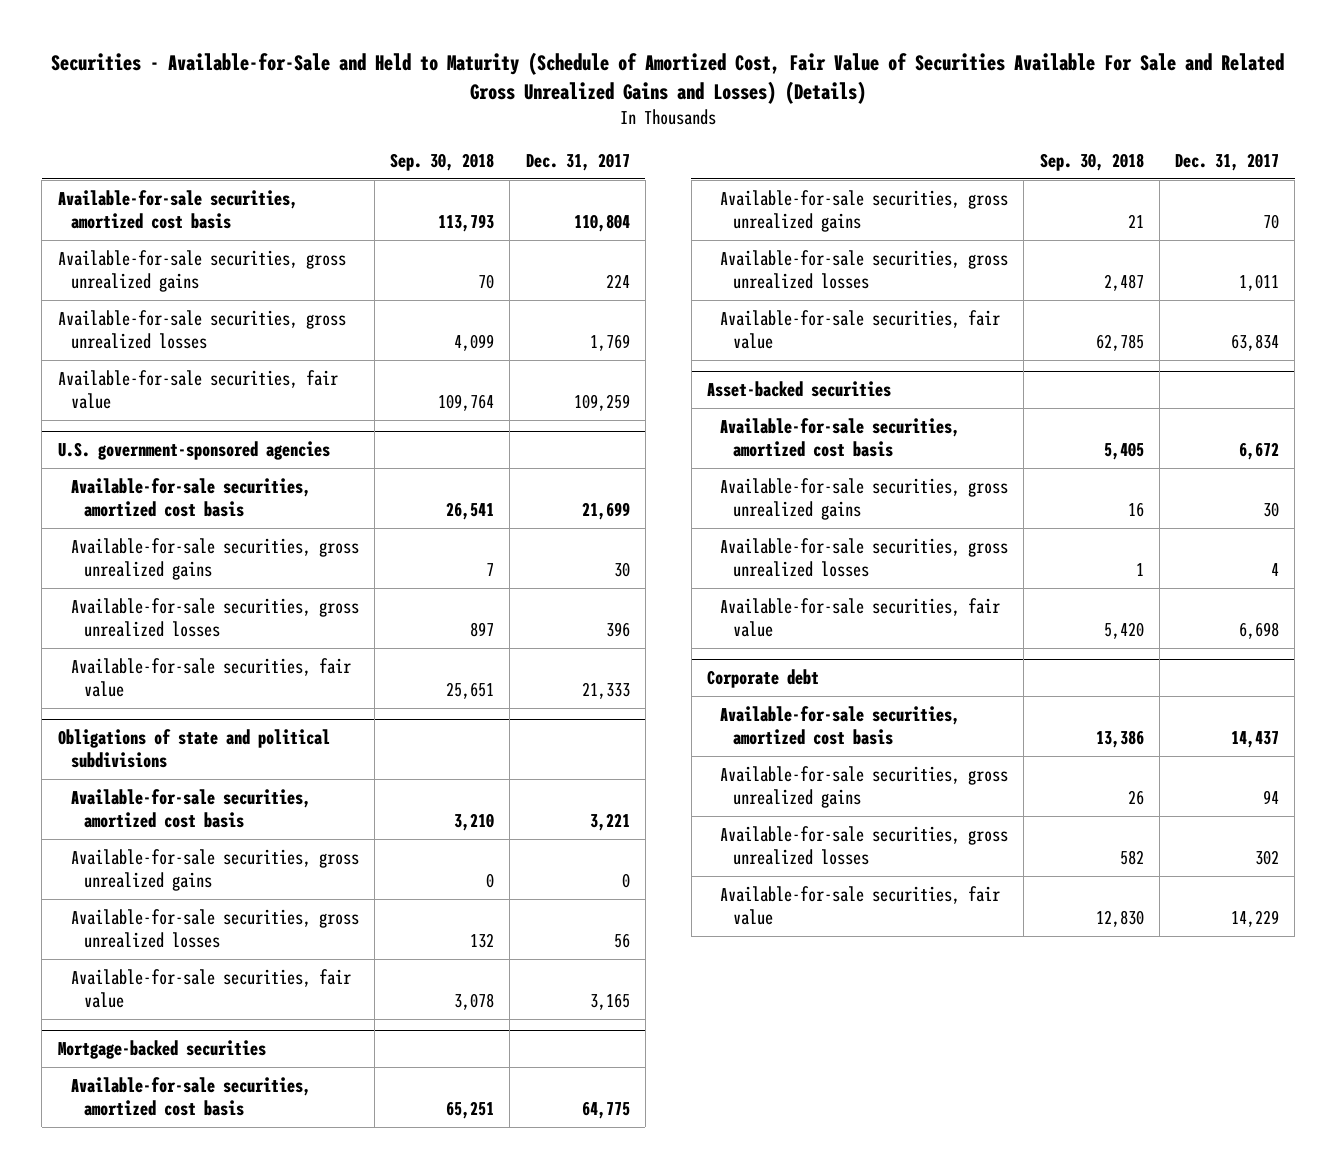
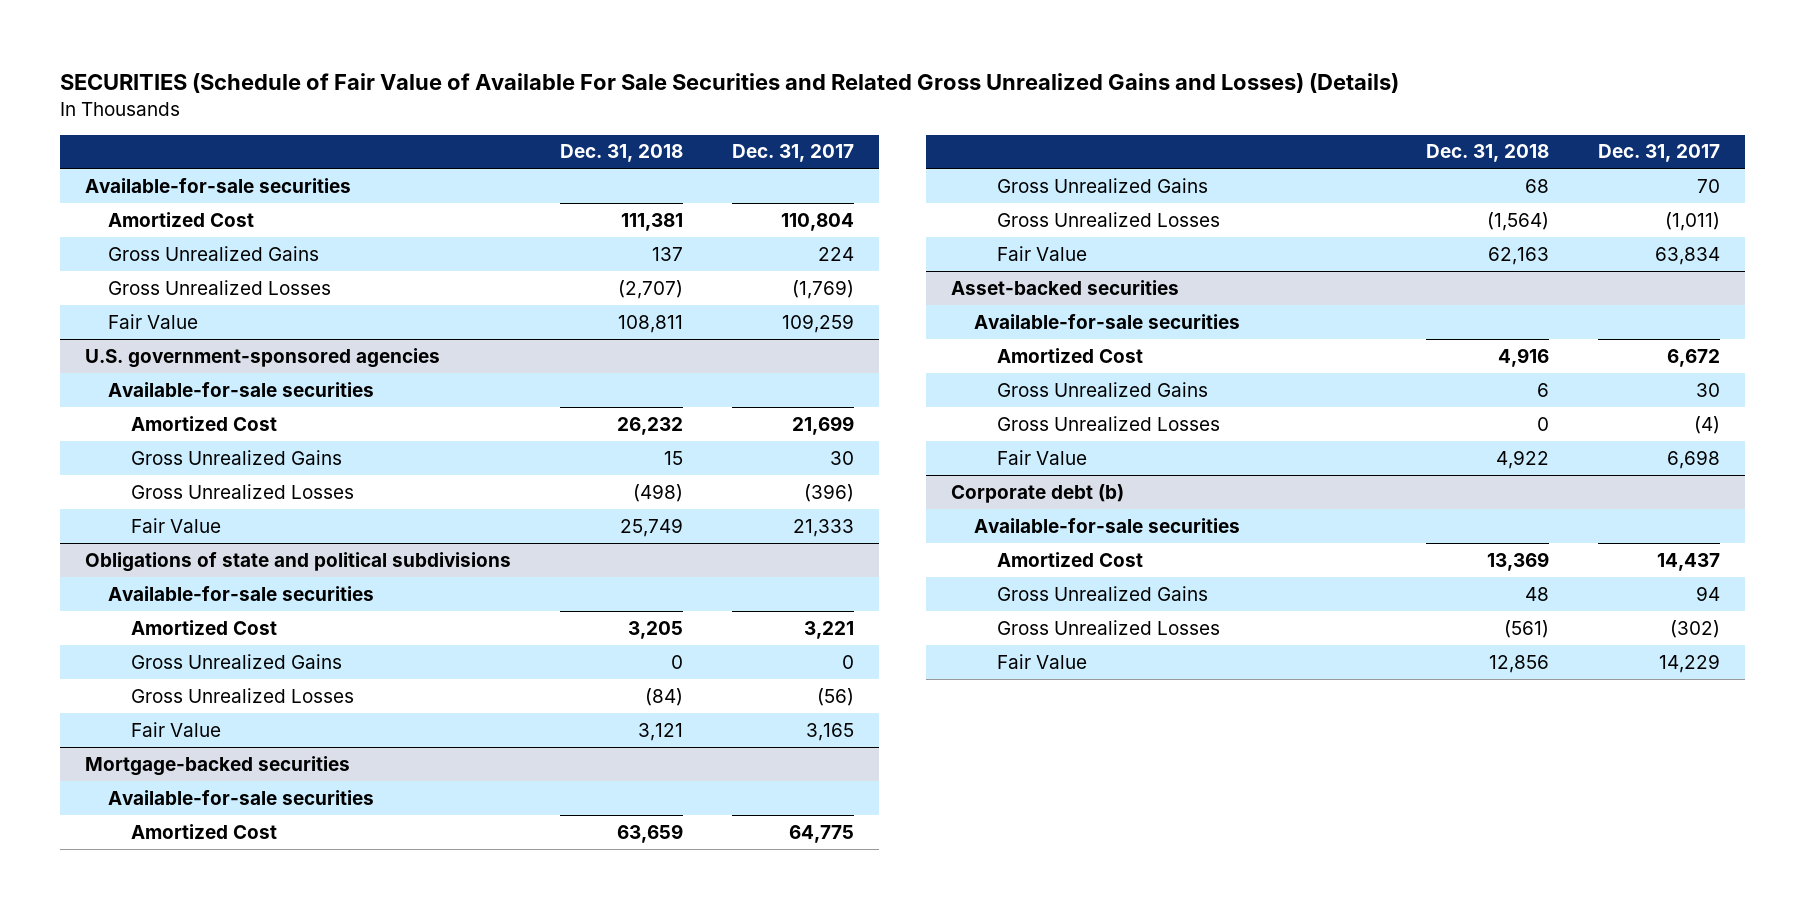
- Securities - Available-for-Sale and Held to Maturity (Schedule of Amortized Cost, Fair Value of Securities Available For Sale and Related Gross Unrealized Gains and Losses) (Details)
+ SECURITIES (Schedule of Fair Value of Available For Sale Securities and Related Gross Unrealized Gains and Losses) (Details)
- | Sep. 30, 2018 | Dec. 31, 2017
+ | Dec. 31, 2018 | Dec. 31, 2017
- Available-for-sale securities, amortized cost basis | 113,793 | 110,804
- Available-for-sale securities, gross unrealized gains | 70 | 224
- Available-for-sale securities, gross unrealized losses | 4,099 | 1,769
- Available-for-sale securities, fair value | 109,764 | 109,259
+ Available-for-sale securities
+ Amortized Cost | 111,381 | 110,804
+ Gross Unrealized Gains | 137 | 224
+ Gross Unrealized Losses | (2,707) | (1,769)
+ Fair Value | 108,811 | 109,259
@ U.S. government-sponsored agencies
- Available-for-sale securities, amortized cost basis | 26,541 | 21,699
- Available-for-sale securities, gross unrealized gains | 7 | 30
- Available-for-sale securities, gross unrealized losses | 897 | 396
- Available-for-sale securities, fair value | 25,651 | 21,333
+ Available-for-sale securities
+ Amortized Cost | 26,232 | 21,699
+ Gross Unrealized Gains | 15 | 30
+ Gross Unrealized Losses | (498) | (396)
+ Fair Value | 25,749 | 21,333
@ Obligations of state and political subdivisions
- Available-for-sale securities, amortized cost basis | 3,210 | 3,221
- Available-for-sale securities, gross unrealized gains | 0 | 0
- Available-for-sale securities, gross unrealized losses | 132 | 56
- Available-for-sale securities, fair value | 3,078 | 3,165
+ Available-for-sale securities
+ Amortized Cost | 3,205 | 3,221
+ Gross Unrealized Gains | 0 | 0
+ Gross Unrealized Losses | (84) | (56)
+ Fair Value | 3,121 | 3,165
@ Mortgage-backed securities
- Available-for-sale securities, amortized cost basis | 65,251 | 64,775
- Available-for-sale securities, gross unrealized gains | 21 | 70
- Available-for-sale securities, gross unrealized losses | 2,487 | 1,011
- Available-for-sale securities, fair value | 62,785 | 63,834
+ Available-for-sale securities
+ Amortized Cost | 63,659 | 64,775
+ Gross Unrealized Gains | 68 | 70
+ Gross Unrealized Losses | (1,564) | (1,011)
+ Fair Value | 62,163 | 63,834
@ Asset-backed securities
- Available-for-sale securities, amortized cost basis | 5,405 | 6,672
- Available-for-sale securities, gross unrealized gains | 16 | 30
- Available-for-sale securities, gross unrealized losses | 1 | 4
- Available-for-sale securities, fair value | 5,420 | 6,698
- Corporate debt
- Available-for-sale securities, amortized cost basis | 13,386 | 14,437
- Available-for-sale securities, gross unrealized gains | 26 | 94
- Available-for-sale securities, gross unrealized losses | 582 | 302
- Available-for-sale securities, fair value | 12,830 | 14,229
@ Asset-backed securities
+ Available-for-sale securities
+ Amortized Cost | 4,916 | 6,672
+ Gross Unrealized Gains | 6 | 30
+ Gross Unrealized Losses | 0 | (4)
+ Fair Value | 4,922 | 6,698
+ Corporate debt (b)
+ Available-for-sale securities
+ Amortized Cost | 13,369 | 14,437
+ Gross Unrealized Gains | 48 | 94
+ Gross Unrealized Losses | (561) | (302)
+ Fair Value | 12,856 | 14,229

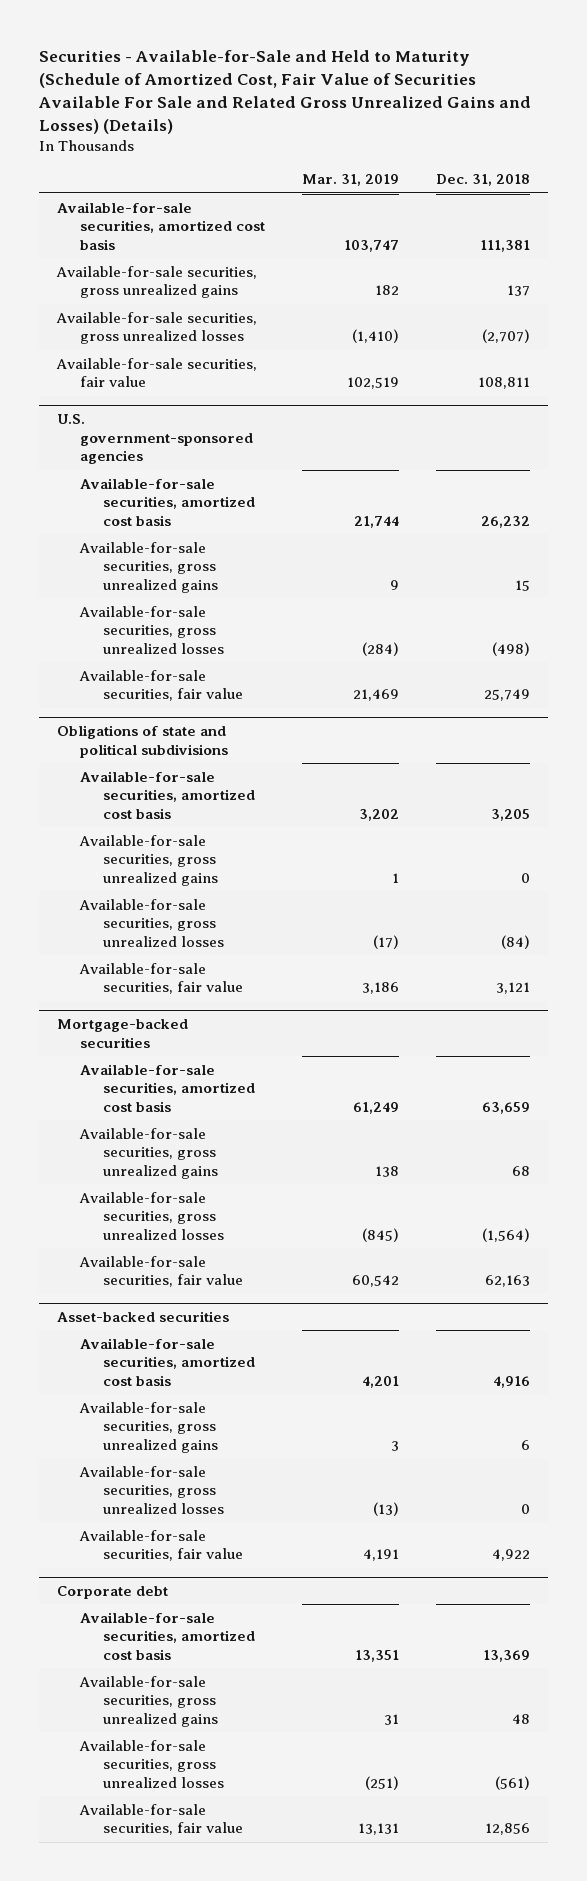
- SECURITIES (Schedule of Fair Value of Available For Sale Securities and Related Gross Unrealized Gains and Losses) (Details)
+ Securities - Available-for-Sale and Held to Maturity (Schedule of Amortized Cost, Fair Value of Securities Available For Sale and Related Gross Unrealized Gains and Losses) (Details)
- | Dec. 31, 2018 | Dec. 31, 2017
+ | Mar. 31, 2019 | Dec. 31, 2018
- Available-for-sale securities
- Amortized Cost | 111,381 | 110,804
- Gross Unrealized Gains | 137 | 224
- Gross Unrealized Losses | (2,707) | (1,769)
- Fair Value | 108,811 | 109,259
+ Available-for-sale securities, amortized cost basis | 103,747 | 111,381
+ Available-for-sale securities, gross unrealized gains | 182 | 137
+ Available-for-sale securities, gross unrealized losses | (1,410) | (2,707)
+ Available-for-sale securities, fair value | 102,519 | 108,811
@ U.S. government-sponsored agencies
- Available-for-sale securities
- Amortized Cost | 26,232 | 21,699
- Gross Unrealized Gains | 15 | 30
- Gross Unrealized Losses | (498) | (396)
- Fair Value | 25,749 | 21,333
+ Available-for-sale securities, amortized cost basis | 21,744 | 26,232
+ Available-for-sale securities, gross unrealized gains | 9 | 15
+ Available-for-sale securities, gross unrealized losses | (284) | (498)
+ Available-for-sale securities, fair value | 21,469 | 25,749
@ Obligations of state and political subdivisions
- Available-for-sale securities
- Amortized Cost | 3,205 | 3,221
- Gross Unrealized Gains | 0 | 0
- Gross Unrealized Losses | (84) | (56)
- Fair Value | 3,121 | 3,165
+ Available-for-sale securities, amortized cost basis | 3,202 | 3,205
+ Available-for-sale securities, gross unrealized gains | 1 | 0
+ Available-for-sale securities, gross unrealized losses | (17) | (84)
+ Available-for-sale securities, fair value | 3,186 | 3,121
@ Mortgage-backed securities
- Available-for-sale securities
- Amortized Cost | 63,659 | 64,775
- Gross Unrealized Gains | 68 | 70
- Gross Unrealized Losses | (1,564) | (1,011)
- Fair Value | 62,163 | 63,834
+ Available-for-sale securities, amortized cost basis | 61,249 | 63,659
+ Available-for-sale securities, gross unrealized gains | 138 | 68
+ Available-for-sale securities, gross unrealized losses | (845) | (1,564)
+ Available-for-sale securities, fair value | 60,542 | 62,163
@ Asset-backed securities
- Available-for-sale securities
- Amortized Cost | 4,916 | 6,672
- Gross Unrealized Gains | 6 | 30
- Gross Unrealized Losses | 0 | (4)
- Fair Value | 4,922 | 6,698
- Corporate debt (b)
- Available-for-sale securities
- Amortized Cost | 13,369 | 14,437
- Gross Unrealized Gains | 48 | 94
- Gross Unrealized Losses | (561) | (302)
- Fair Value | 12,856 | 14,229
@ Asset-backed securities
+ Available-for-sale securities, amortized cost basis | 4,201 | 4,916
+ Available-for-sale securities, gross unrealized gains | 3 | 6
+ Available-for-sale securities, gross unrealized losses | (13) | 0
+ Available-for-sale securities, fair value | 4,191 | 4,922
+ Corporate debt
+ Available-for-sale securities, amortized cost basis | 13,351 | 13,369
+ Available-for-sale securities, gross unrealized gains | 31 | 48
+ Available-for-sale securities, gross unrealized losses | (251) | (561)
+ Available-for-sale securities, fair value | 13,131 | 12,856

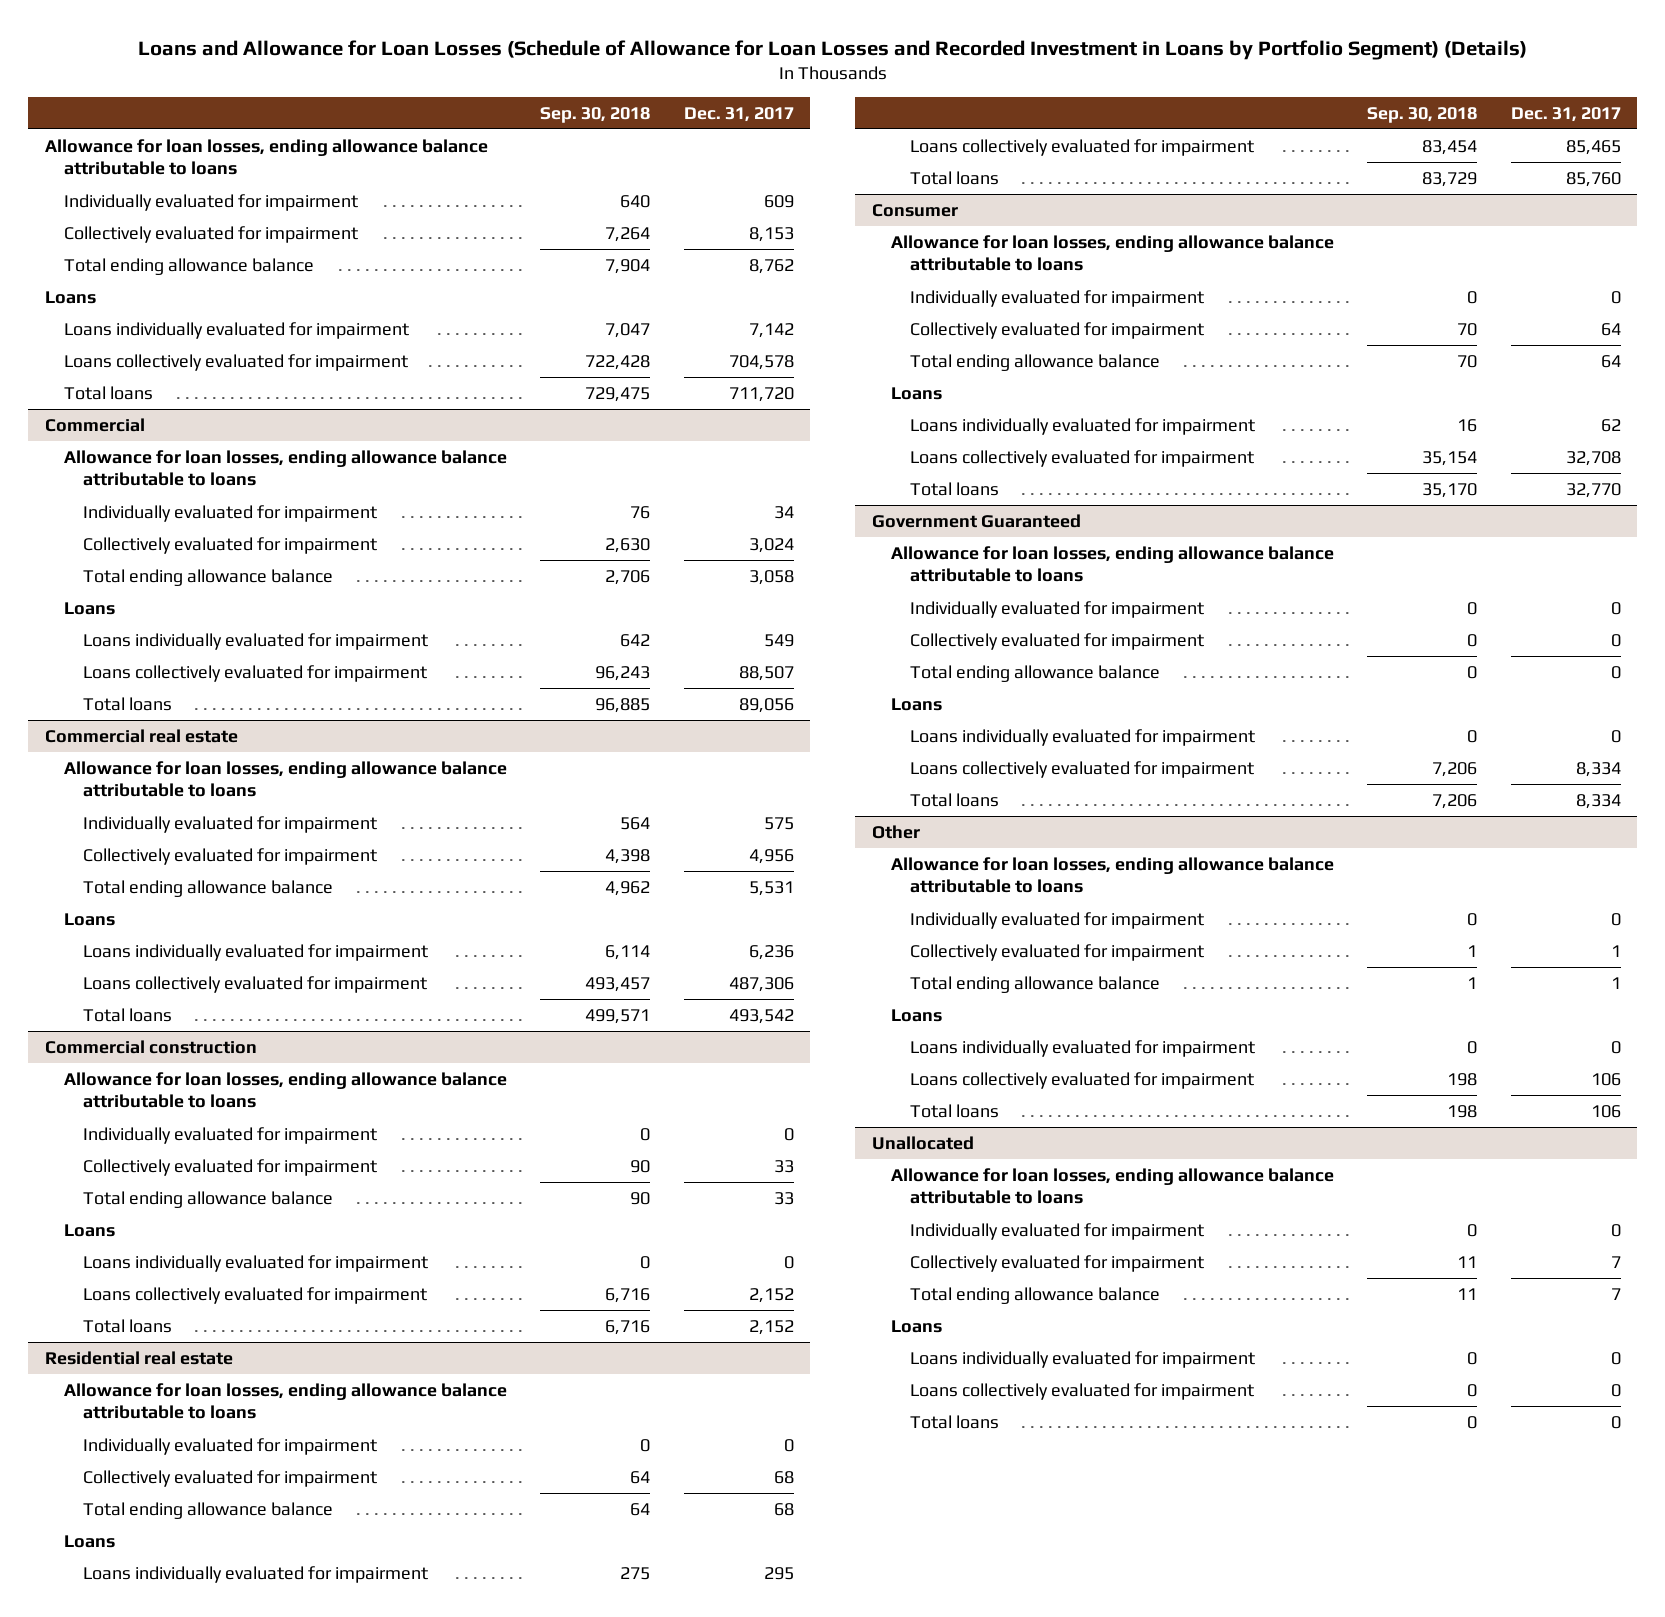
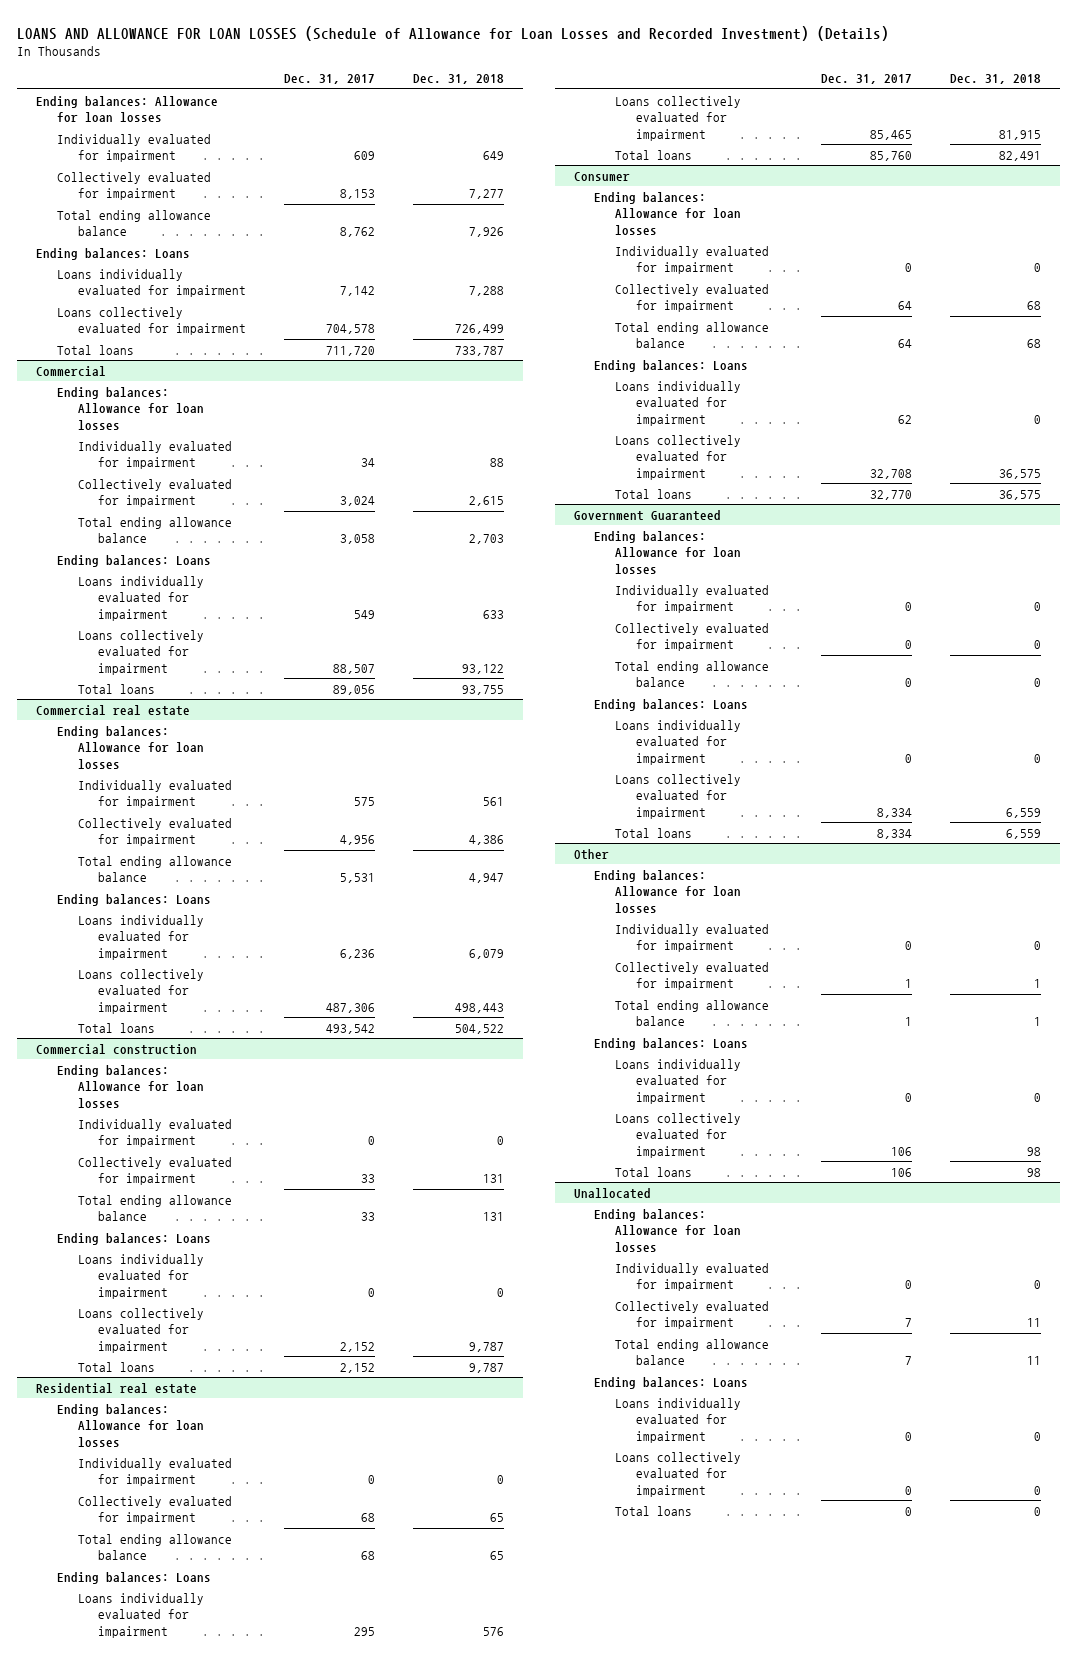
- Loans and Allowance for Loan Losses (Schedule of Allowance for Loan Losses and Recorded Investment in Loans by Portfolio Segment) (Details)
+ LOANS AND ALLOWANCE FOR LOAN LOSSES (Schedule of Allowance for Loan Losses and Recorded Investment) (Details)
- | Sep. 30, 2018 | Dec. 31, 2017
+ | Dec. 31, 2017 | Dec. 31, 2018
- Allowance for loan losses, ending allowance balance attributable to loans
+ Ending balances: Allowance for loan losses
- Loans
+ Ending balances: Loans
@ Commercial
- Allowance for loan losses, ending allowance balance attributable to loans
+ Ending balances: Allowance for loan losses
- Loans
+ Ending balances: Loans
@ Commercial real estate
- Allowance for loan losses, ending allowance balance attributable to loans
+ Ending balances: Allowance for loan losses
- Loans
+ Ending balances: Loans
@ Commercial construction
- Allowance for loan losses, ending allowance balance attributable to loans
+ Ending balances: Allowance for loan losses
- Loans
+ Ending balances: Loans
@ Residential real estate
- Allowance for loan losses, ending allowance balance attributable to loans
+ Ending balances: Allowance for loan losses
- Loans
+ Ending balances: Loans
@ Consumer
- Allowance for loan losses, ending allowance balance attributable to loans
+ Ending balances: Allowance for loan losses
- Loans
+ Ending balances: Loans
@ Government Guaranteed
- Allowance for loan losses, ending allowance balance attributable to loans
+ Ending balances: Allowance for loan losses
- Loans
+ Ending balances: Loans
@ Other
- Allowance for loan losses, ending allowance balance attributable to loans
+ Ending balances: Allowance for loan losses
- Loans
+ Ending balances: Loans
@ Unallocated
- Allowance for loan losses, ending allowance balance attributable to loans
+ Ending balances: Allowance for loan losses
- Loans
+ Ending balances: Loans

